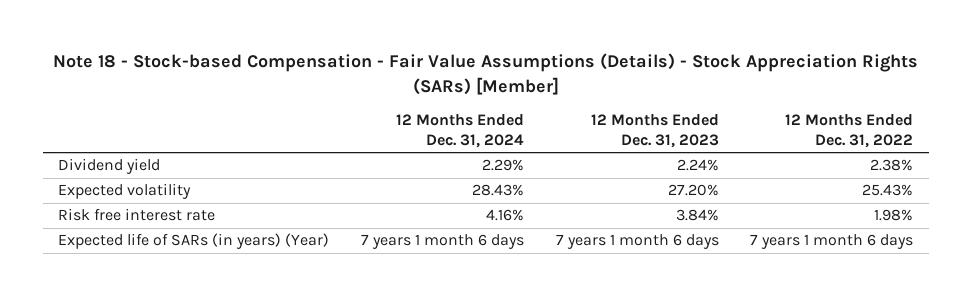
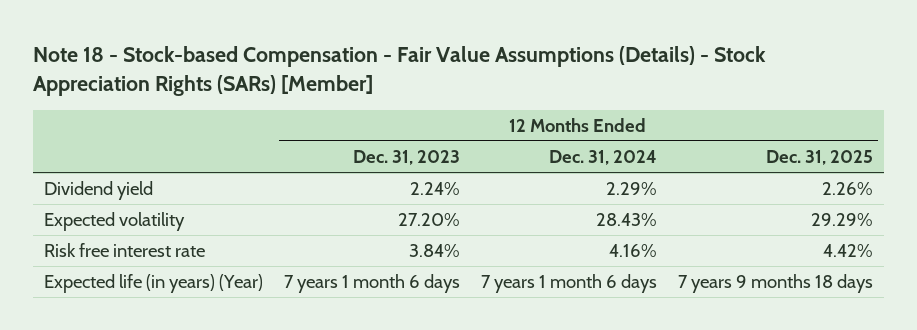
- | 12 Months Ended Dec. 31, 2024 | 12 Months Ended Dec. 31, 2023 | 12 Months Ended Dec. 31, 2022
+ | 12 Months Ended Dec. 31, 2023 | 12 Months Ended Dec. 31, 2024 | 12 Months Ended Dec. 31, 2025
- Expected life of SARs (in years) (Year) | 7 years 1 month 6 days | 7 years 1 month 6 days | 7 years 1 month 6 days
+ Expected life (in years) (Year) | 7 years 1 month 6 days | 7 years 1 month 6 days | 7 years 9 months 18 days

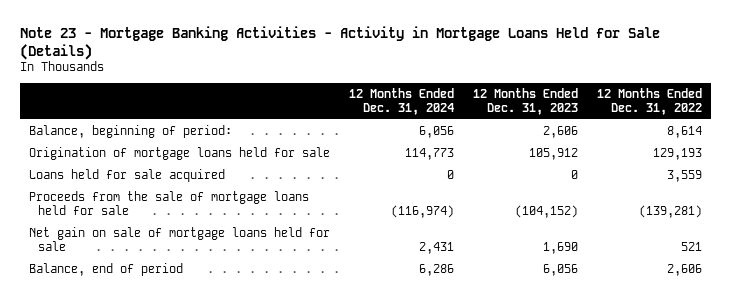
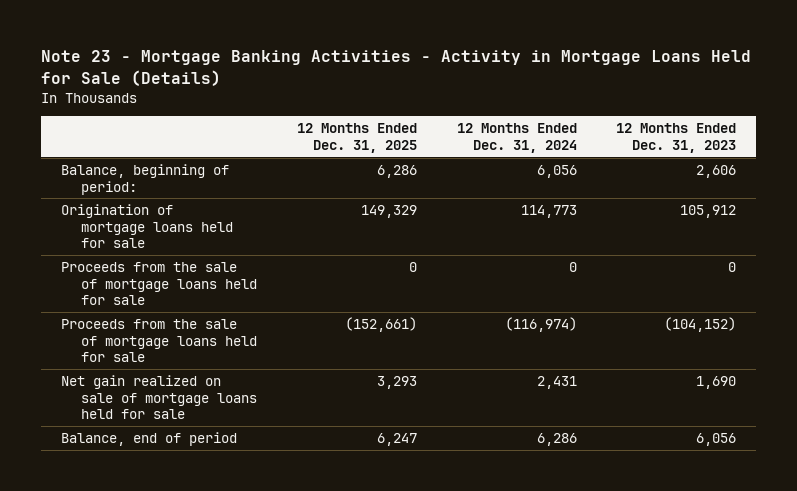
- | 12 Months Ended Dec. 31, 2024 | 12 Months Ended Dec. 31, 2023 | 12 Months Ended Dec. 31, 2022
+ | 12 Months Ended Dec. 31, 2025 | 12 Months Ended Dec. 31, 2024 | 12 Months Ended Dec. 31, 2023
- Loans held for sale acquired | 0 | 0 | 3,559
+ Proceeds from the sale of mortgage loans held for sale | 0 | 0 | 0
- Net gain on sale of mortgage loans held for sale | 2,431 | 1,690 | 521
+ Net gain realized on sale of mortgage loans held for sale | 3,293 | 2,431 | 1,690

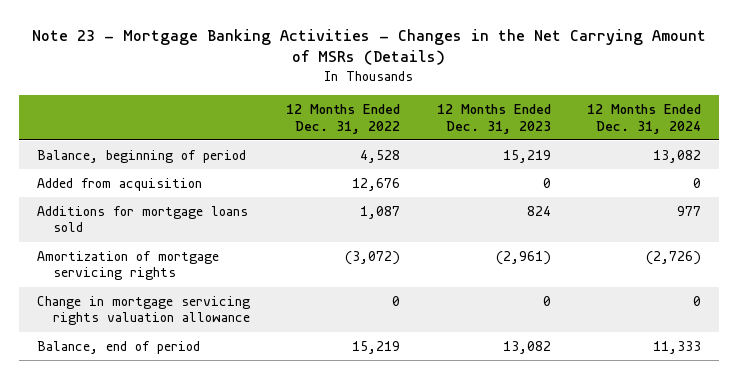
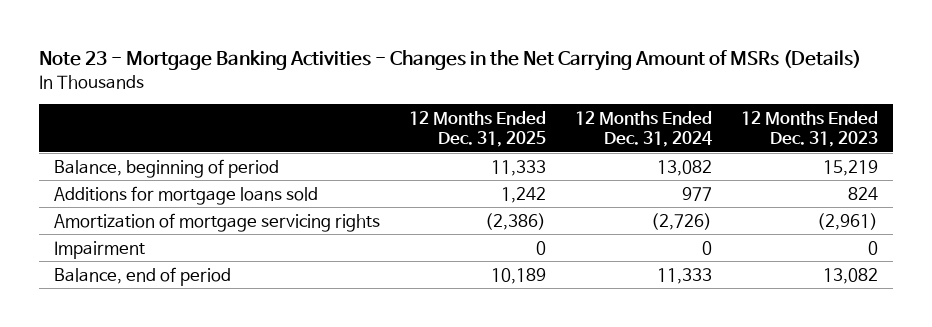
- | 12 Months Ended Dec. 31, 2022 | 12 Months Ended Dec. 31, 2023 | 12 Months Ended Dec. 31, 2024
+ | 12 Months Ended Dec. 31, 2025 | 12 Months Ended Dec. 31, 2024 | 12 Months Ended Dec. 31, 2023
- Added from acquisition | 12,676 | 0 | 0
- Change in mortgage servicing rights valuation allowance | 0 | 0 | 0
+ Impairment | 0 | 0 | 0

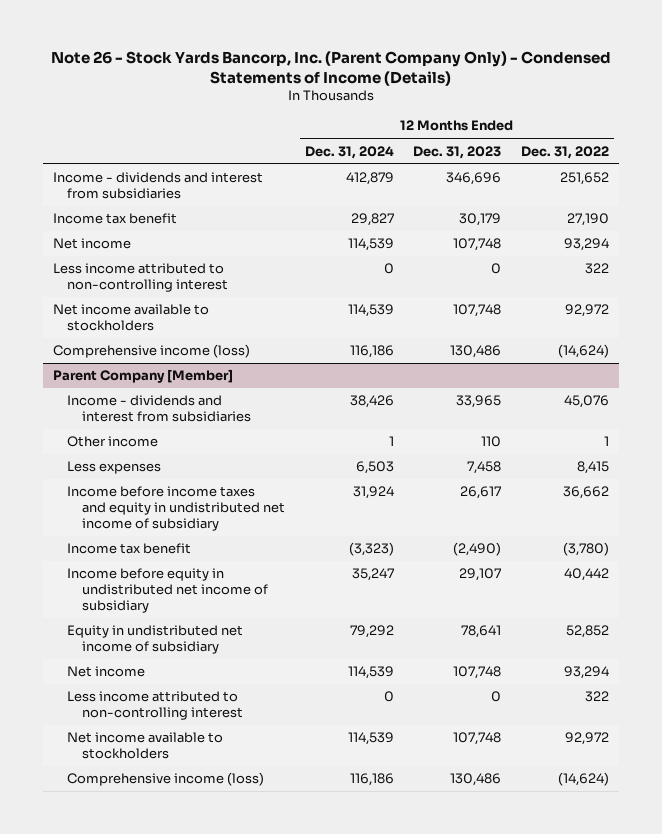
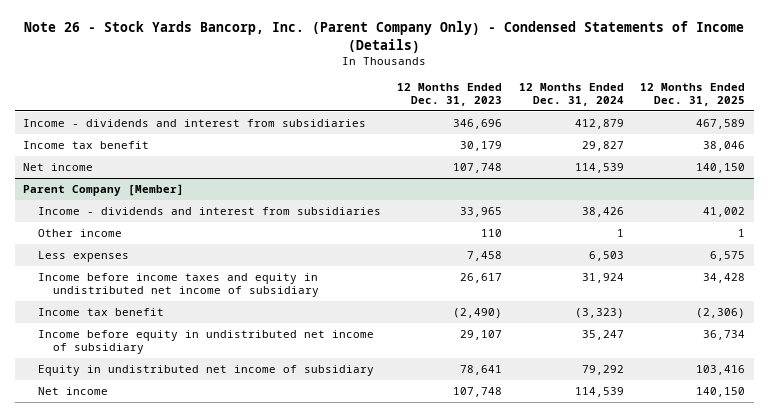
- | 12 Months Ended Dec. 31, 2024 | 12 Months Ended Dec. 31, 2023 | 12 Months Ended Dec. 31, 2022
+ | 12 Months Ended Dec. 31, 2023 | 12 Months Ended Dec. 31, 2024 | 12 Months Ended Dec. 31, 2025
- Less income attributed to non-controlling interest | 0 | 0 | 322
- Net income available to stockholders | 114,539 | 107,748 | 92,972
- Comprehensive income (loss) | 116,186 | 130,486 | (14,624)
@ Parent Company [Member]
- Less income attributed to non-controlling interest | 0 | 0 | 322
- Net income available to stockholders | 114,539 | 107,748 | 92,972
- Comprehensive income (loss) | 116,186 | 130,486 | (14,624)

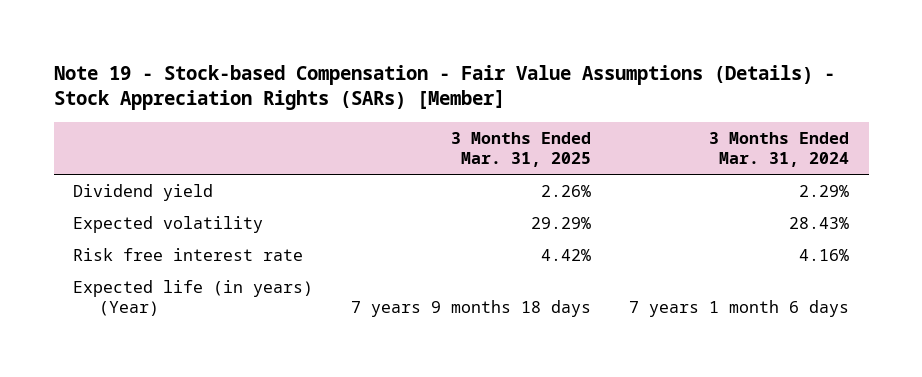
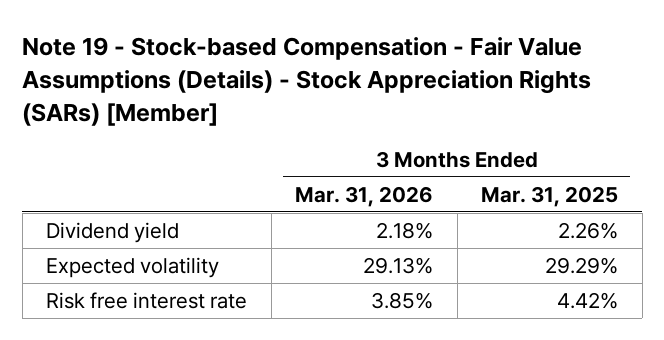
- | 3 Months Ended Mar. 31, 2025 | 3 Months Ended Mar. 31, 2024
+ | 3 Months Ended Mar. 31, 2026 | 3 Months Ended Mar. 31, 2025
- Expected life (in years) (Year) | 7 years 9 months 18 days | 7 years 1 month 6 days

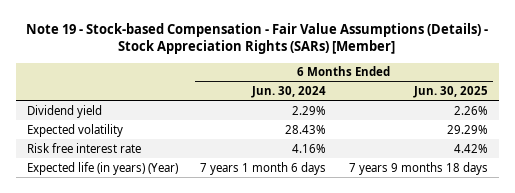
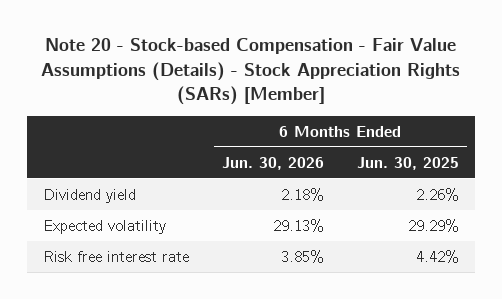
- Note 19 - Stock-based Compensation - Fair Value Assumptions (Details) - Stock Appreciation Rights (SARs) [Member]
+ Note 20 - Stock-based Compensation - Fair Value Assumptions (Details) - Stock Appreciation Rights (SARs) [Member]
- | 6 Months Ended Jun. 30, 2024 | 6 Months Ended Jun. 30, 2025
+ | 6 Months Ended Jun. 30, 2026 | 6 Months Ended Jun. 30, 2025
- Expected life (in years) (Year) | 7 years 1 month 6 days | 7 years 9 months 18 days

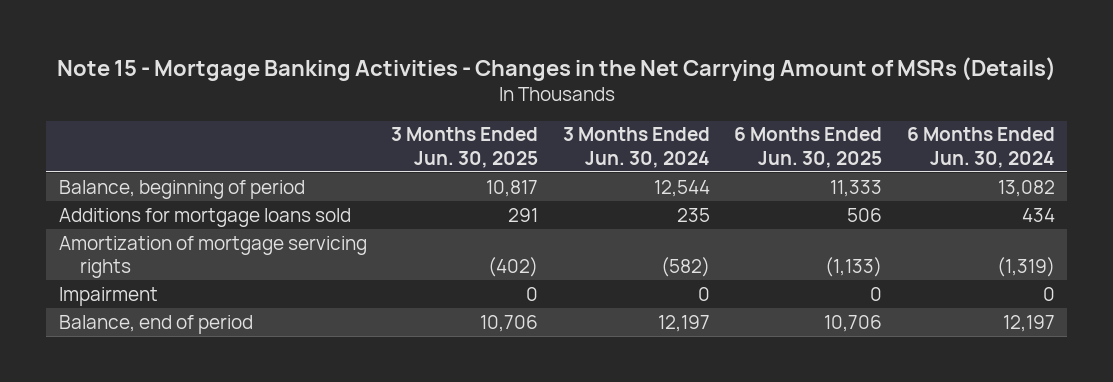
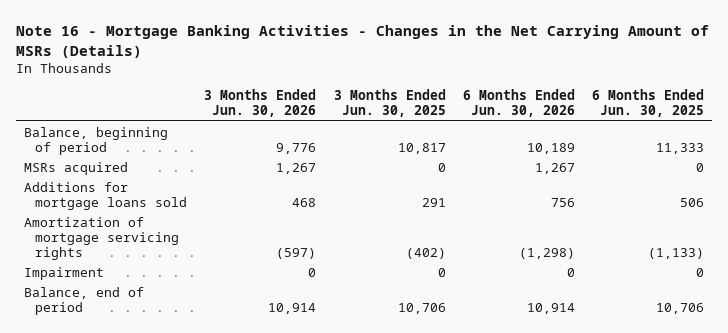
- Note 15 - Mortgage Banking Activities - Changes in the Net Carrying Amount of MSRs (Details)
+ Note 16 - Mortgage Banking Activities - Changes in the Net Carrying Amount of MSRs (Details)
- | 3 Months Ended Jun. 30, 2025 | 3 Months Ended Jun. 30, 2024 | 6 Months Ended Jun. 30, 2025 | 6 Months Ended Jun. 30, 2024
+ | 3 Months Ended Jun. 30, 2026 | 3 Months Ended Jun. 30, 2025 | 6 Months Ended Jun. 30, 2026 | 6 Months Ended Jun. 30, 2025
+ MSRs acquired | 1,267 | 0 | 1,267 | 0

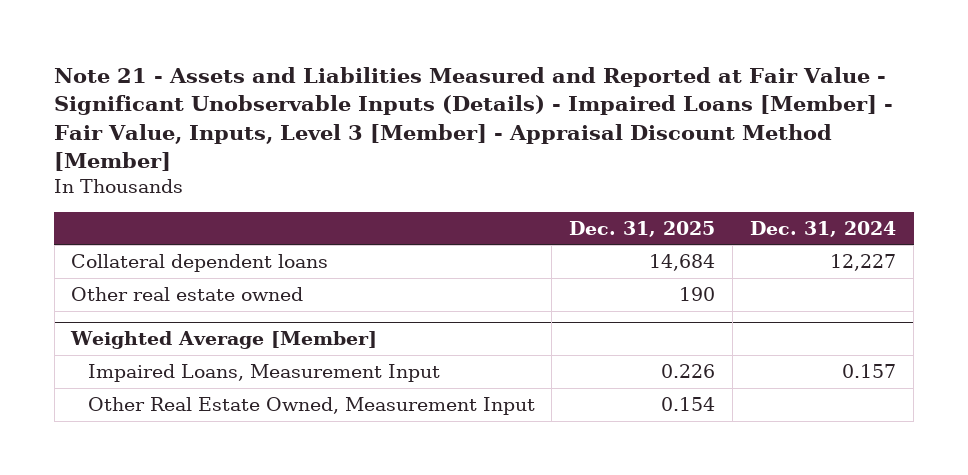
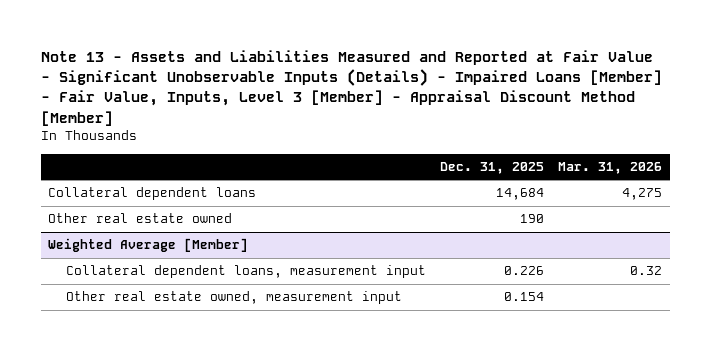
- Note 21 - Assets and Liabilities Measured and Reported at Fair Value - Significant Unobservable Inputs (Details) - Impaired Loans [Member] - Fair Value, Inputs, Level 3 [Member] - Appraisal Discount Method [Member]
+ Note 13 - Assets and Liabilities Measured and Reported at Fair Value - Significant Unobservable Inputs (Details) - Impaired Loans [Member] - Fair Value, Inputs, Level 3 [Member] - Appraisal Discount Method [Member]
- | Dec. 31, 2025 | Dec. 31, 2024
+ | Dec. 31, 2025 | Mar. 31, 2026
@ Weighted Average [Member]
- Impaired Loans, Measurement Input | 0.226 | 0.157
- Other Real Estate Owned, Measurement Input | 0.154 |
+ Collateral dependent loans, measurement input | 0.226 | 0.32
+ Other real estate owned, measurement input | 0.154 |

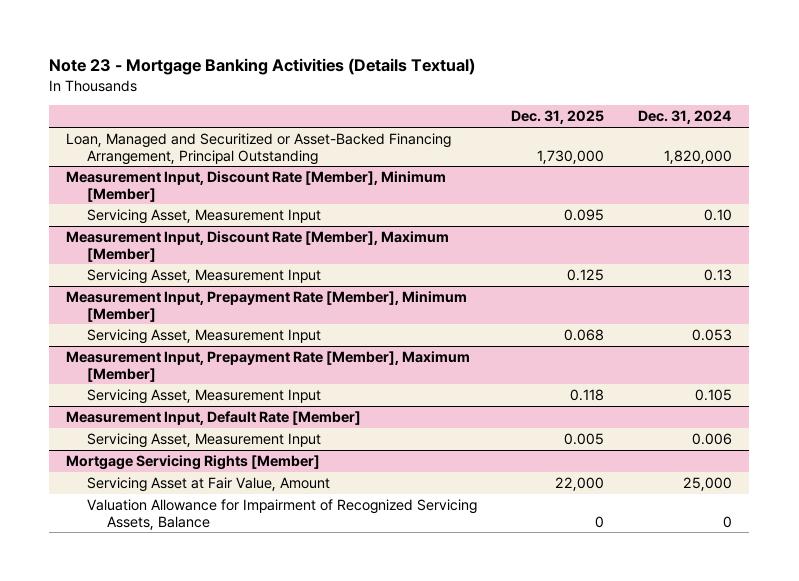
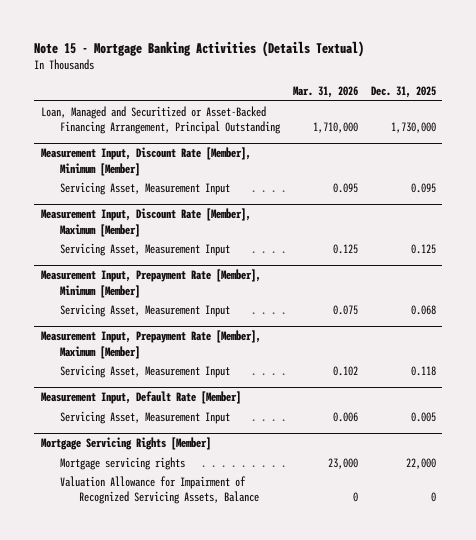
- Note 23 - Mortgage Banking Activities (Details Textual)
+ Note 15 - Mortgage Banking Activities (Details Textual)
- | Dec. 31, 2025 | Dec. 31, 2024
+ | Mar. 31, 2026 | Dec. 31, 2025
@ Mortgage Servicing Rights [Member]
- Servicing Asset at Fair Value, Amount | 22,000 | 25,000
+ Mortgage servicing rights | 23,000 | 22,000

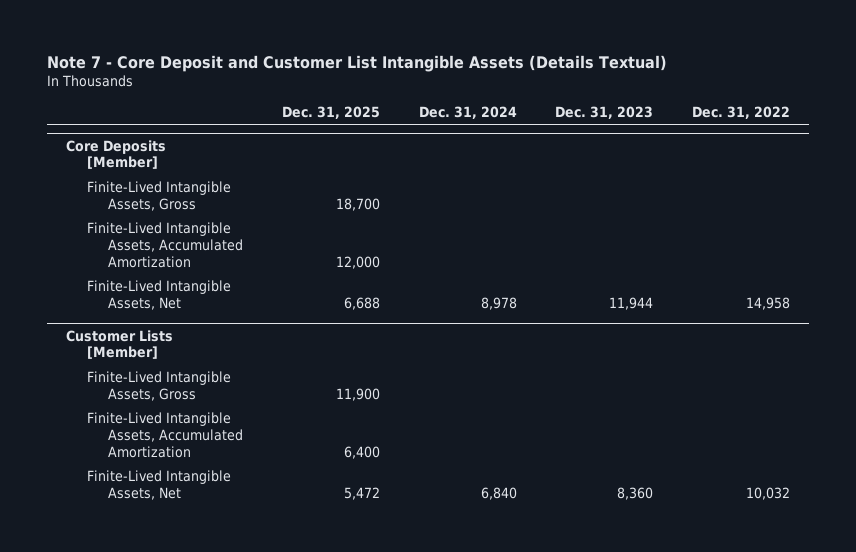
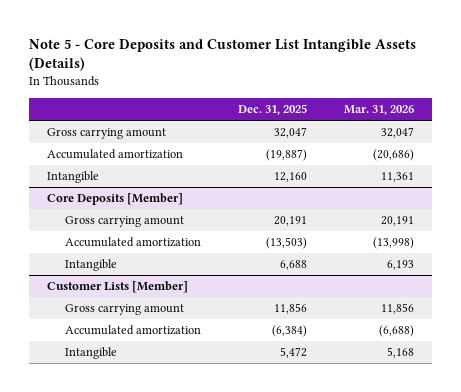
- Note 7 - Core Deposit and Customer List Intangible Assets (Details Textual)
+ Note 5 - Core Deposits and Customer List Intangible Assets (Details)
- | Dec. 31, 2025 | Dec. 31, 2024 | Dec. 31, 2023 | Dec. 31, 2022
+ | Dec. 31, 2025 | Mar. 31, 2026
+ Gross carrying amount | 32,047 | 32,047
+ Accumulated amortization | (19,887) | (20,686)
+ Intangible | 12,160 | 11,361
@ Core Deposits [Member]
- Finite-Lived Intangible Assets, Gross | 18,700 | | |
- Finite-Lived Intangible Assets, Accumulated Amortization | 12,000 | | |
- Finite-Lived Intangible Assets, Net | 6,688 | 8,978 | 11,944 | 14,958
+ Gross carrying amount | 20,191 | 20,191
+ Accumulated amortization | (13,503) | (13,998)
+ Intangible | 6,688 | 6,193
@ Customer Lists [Member]
- Finite-Lived Intangible Assets, Gross | 11,900 | | |
- Finite-Lived Intangible Assets, Accumulated Amortization | 6,400 | | |
- Finite-Lived Intangible Assets, Net | 5,472 | 6,840 | 8,360 | 10,032
+ Gross carrying amount | 11,856 | 11,856
+ Accumulated amortization | (6,384) | (6,688)
+ Intangible | 5,472 | 5,168

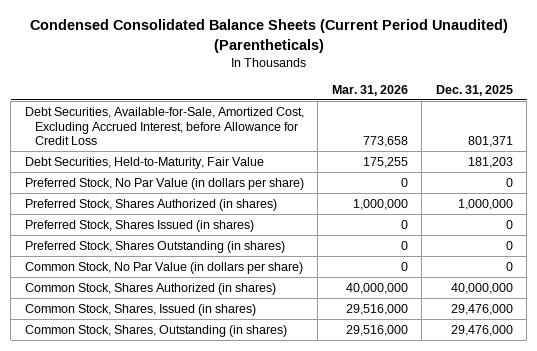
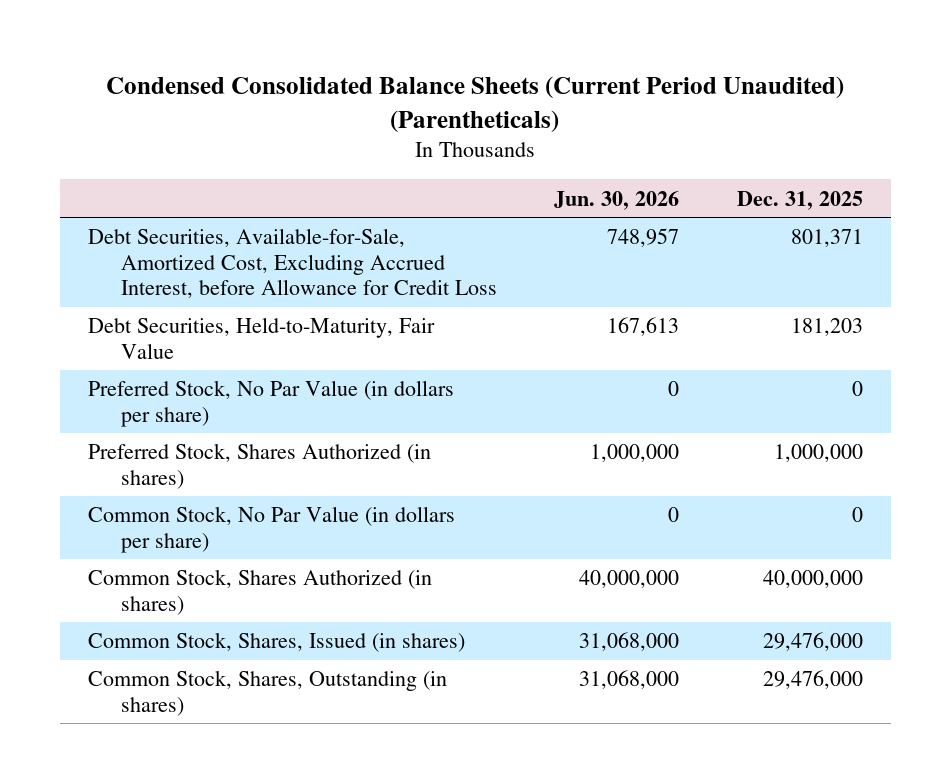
- | Mar. 31, 2026 | Dec. 31, 2025
+ | Jun. 30, 2026 | Dec. 31, 2025
- Preferred Stock, Shares Issued (in shares) | 0 | 0
- Preferred Stock, Shares Outstanding (in shares) | 0 | 0

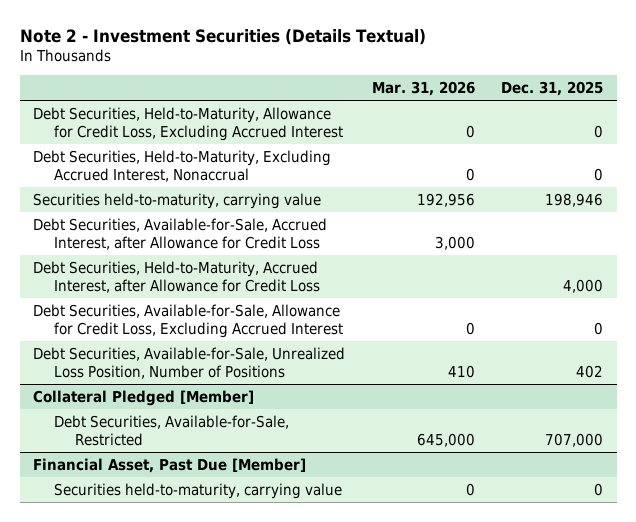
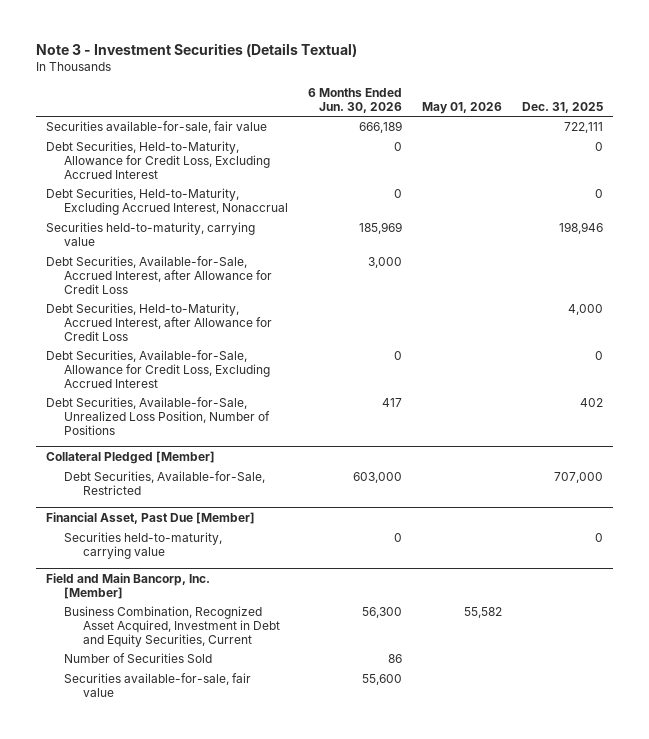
- Note 2 - Investment Securities (Details Textual)
+ Note 3 - Investment Securities (Details Textual)
- | Mar. 31, 2026 | Dec. 31, 2025
+ | 6 Months Ended Jun. 30, 2026 | May 01, 2026 | Dec. 31, 2025
+ Securities available-for-sale, fair value | 666,189 | | 722,111
+ Field and Main Bancorp, Inc. [Member]
+ Business Combination, Recognized Asset Acquired, Investment in Debt and Equity Securities, Current | 56,300 | 55,582 |
+ Number of Securities Sold | 86 | |
+ Securities available-for-sale, fair value | 55,600 | |

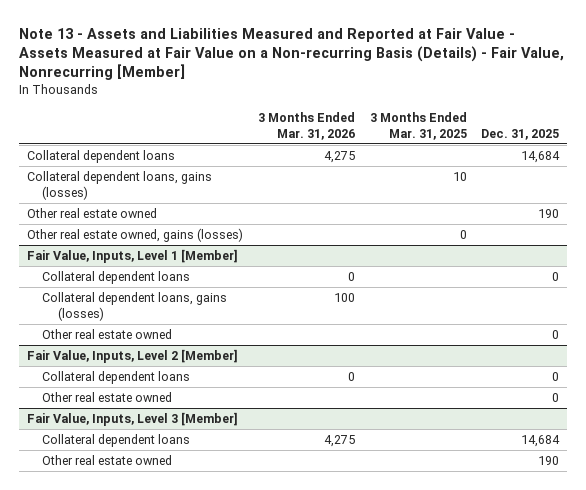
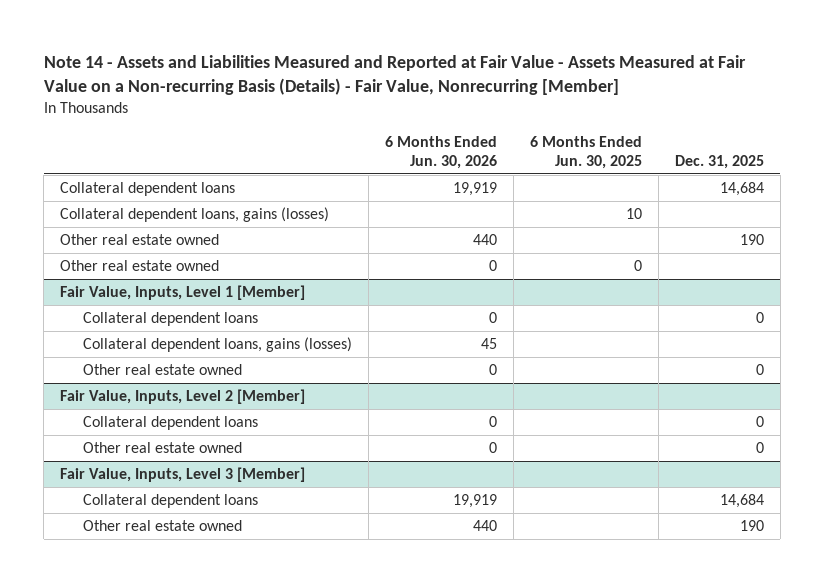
- Note 13 - Assets and Liabilities Measured and Reported at Fair Value - Assets Measured at Fair Value on a Non-recurring Basis (Details) - Fair Value, Nonrecurring [Member]
+ Note 14 - Assets and Liabilities Measured and Reported at Fair Value - Assets Measured at Fair Value on a Non-recurring Basis (Details) - Fair Value, Nonrecurring [Member]
- | 3 Months Ended Mar. 31, 2026 | 3 Months Ended Mar. 31, 2025 | Dec. 31, 2025
+ | 6 Months Ended Jun. 30, 2026 | 6 Months Ended Jun. 30, 2025 | Dec. 31, 2025
- Other real estate owned, gains (losses) | | 0 |
+ Other real estate owned | 0 | 0 |

